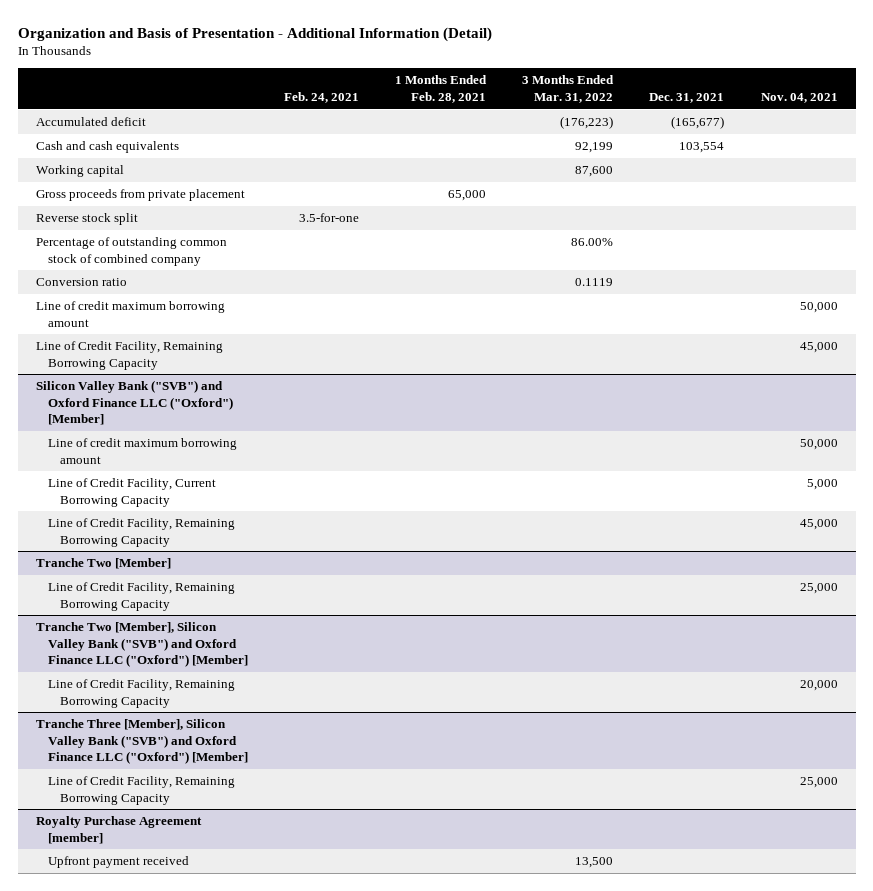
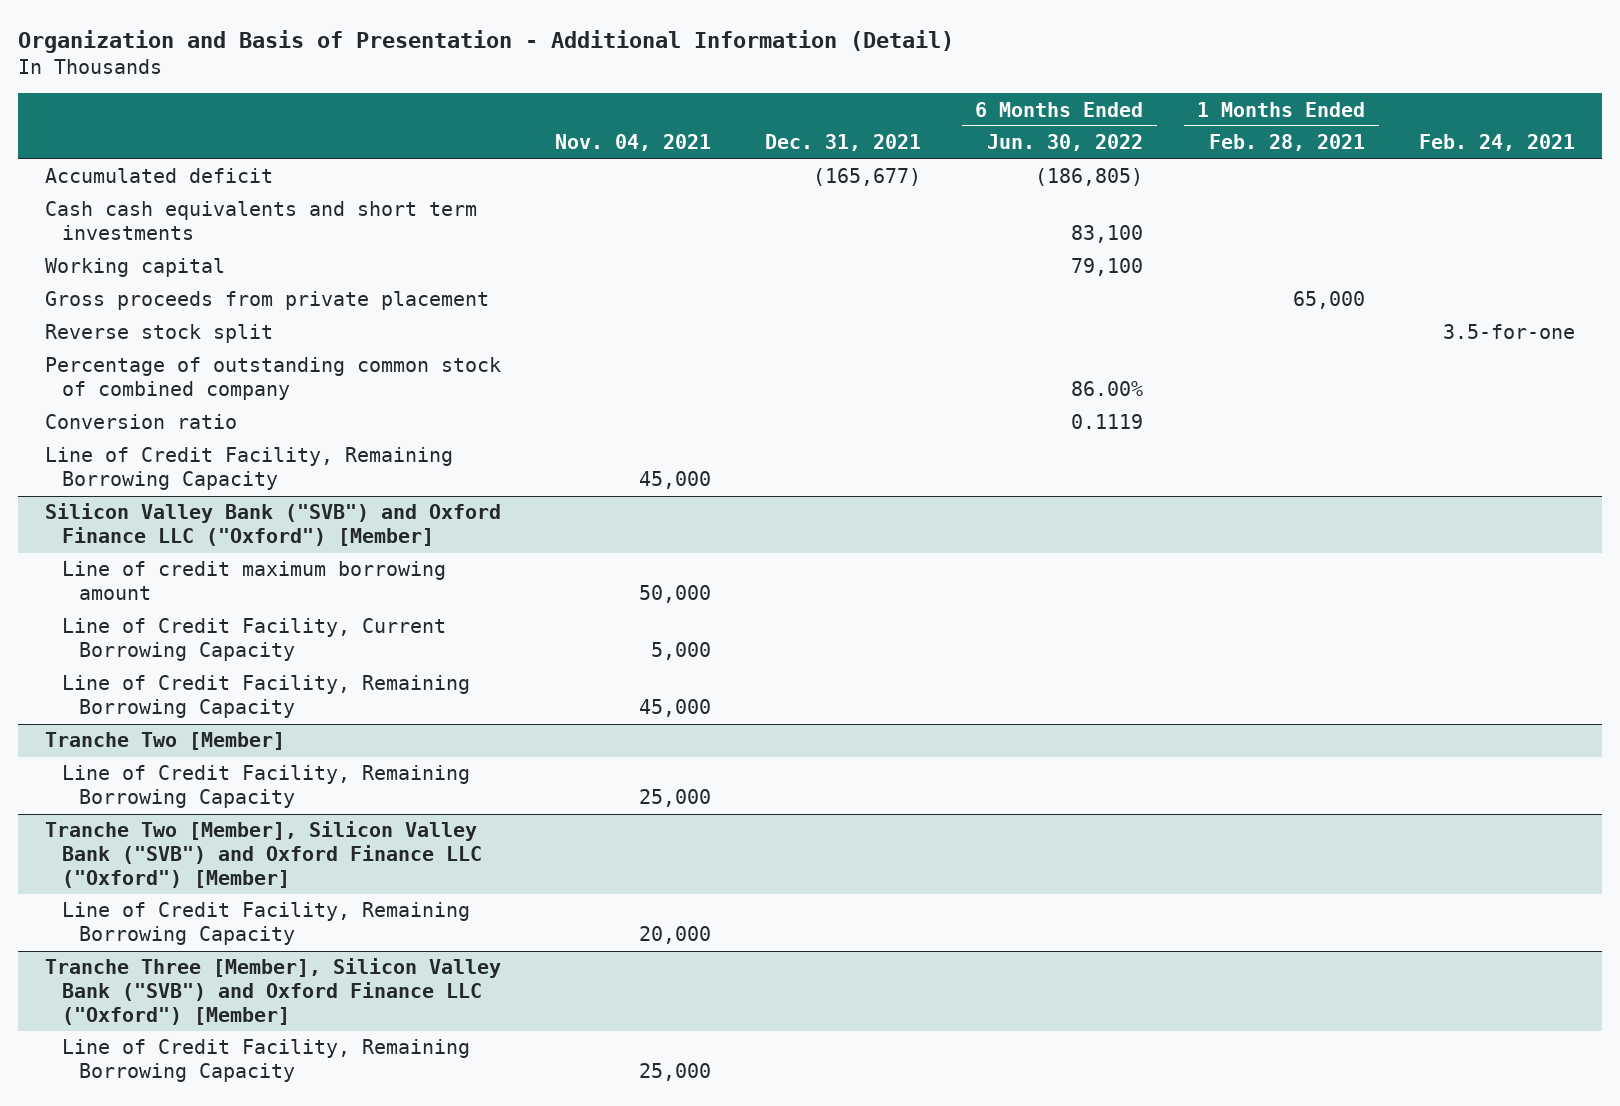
- | Feb. 24, 2021 | 1 Months Ended Feb. 28, 2021 | 3 Months Ended Mar. 31, 2022 | Dec. 31, 2021 | Nov. 04, 2021
+ | Nov. 04, 2021 | Dec. 31, 2021 | 6 Months Ended Jun. 30, 2022 | 1 Months Ended Feb. 28, 2021 | Feb. 24, 2021
- Cash and cash equivalents | | | 92,199 | 103,554 |
+ Cash cash equivalents and short term investments | | | 83,100 | |
- Line of credit maximum borrowing amount | | | | | 50,000
- Royalty Purchase Agreement [member]
- Upfront payment received | | | 13,500 | |

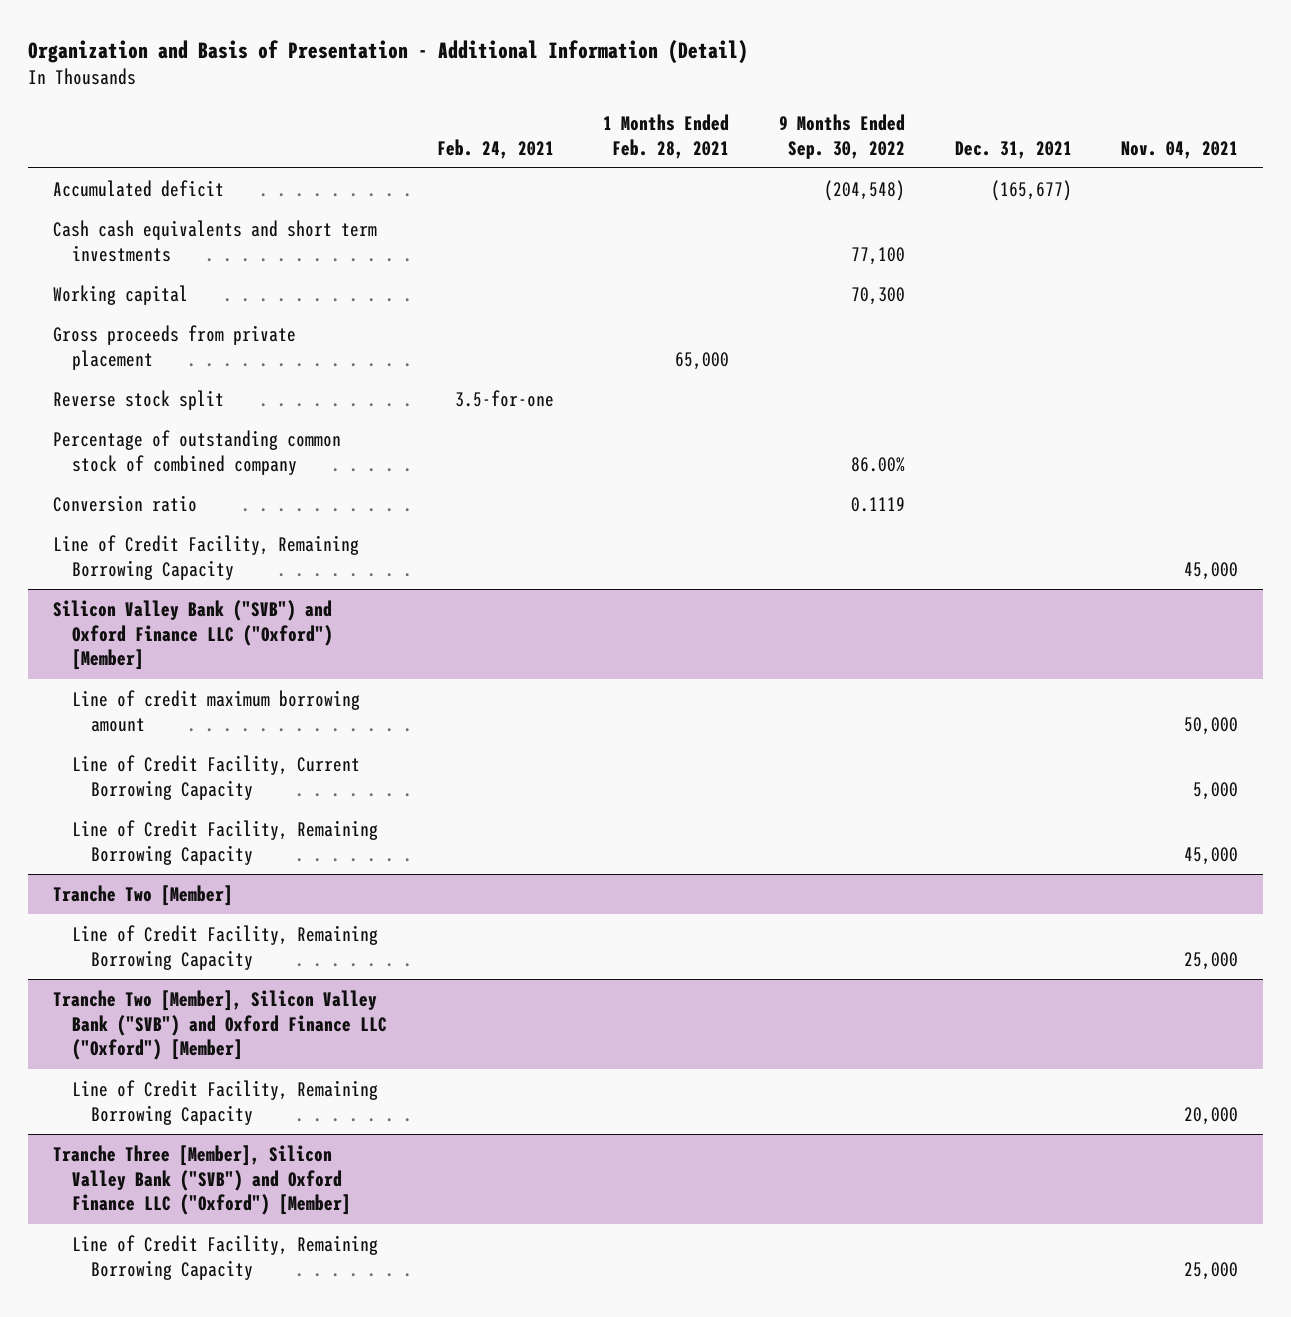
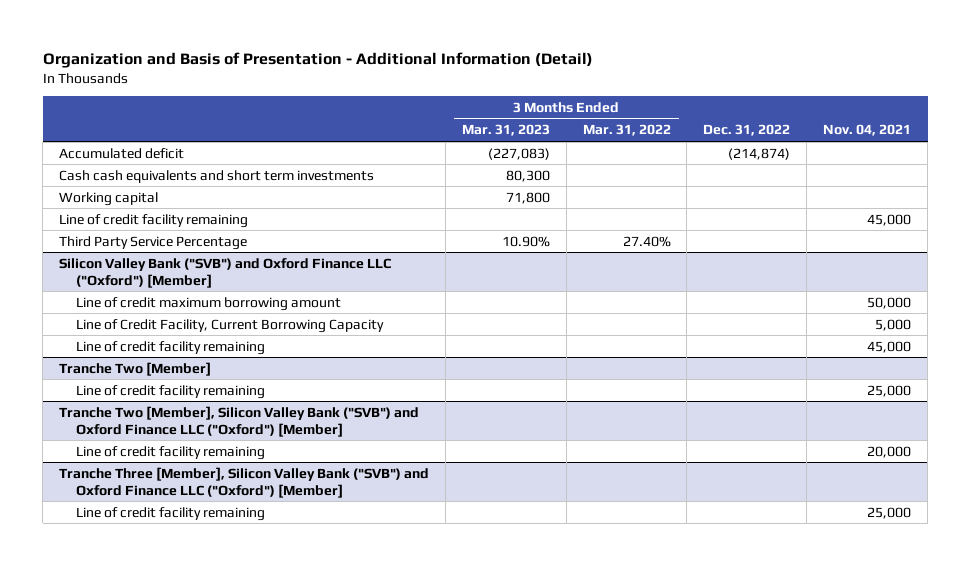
- | Feb. 24, 2021 | 1 Months Ended Feb. 28, 2021 | 9 Months Ended Sep. 30, 2022 | Dec. 31, 2021 | Nov. 04, 2021
+ | 3 Months Ended Mar. 31, 2023 | 3 Months Ended Mar. 31, 2022 | Dec. 31, 2022 | Nov. 04, 2021
- Gross proceeds from private placement | | 65,000 | | |
- Reverse stock split | 3.5-for-one | | | |
- Percentage of outstanding common stock of combined company | | | 86.00% | |
- Conversion ratio | | | 0.1119 | |
- Line of Credit Facility, Remaining Borrowing Capacity | | | | | 45,000
+ Line of credit facility remaining | | | | 45,000
+ Third Party Service Percentage | 10.90% | 27.40% | |
@ Silicon Valley Bank ("SVB") and Oxford Finance LLC ("Oxford") [Member]
- Line of Credit Facility, Remaining Borrowing Capacity | | | | | 45,000
+ Line of credit facility remaining | | | | 45,000
@ Tranche Two [Member]
- Line of Credit Facility, Remaining Borrowing Capacity | | | | | 25,000
+ Line of credit facility remaining | | | | 25,000
@ Tranche Two [Member], Silicon Valley Bank ("SVB") and Oxford Finance LLC ("Oxford") [Member]
- Line of Credit Facility, Remaining Borrowing Capacity | | | | | 20,000
+ Line of credit facility remaining | | | | 20,000
@ Tranche Three [Member], Silicon Valley Bank ("SVB") and Oxford Finance LLC ("Oxford") [Member]
- Line of Credit Facility, Remaining Borrowing Capacity | | | | | 25,000
+ Line of credit facility remaining | | | | 25,000

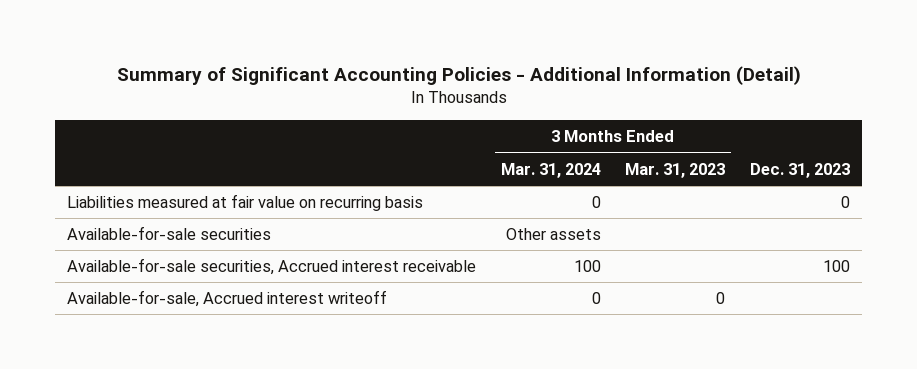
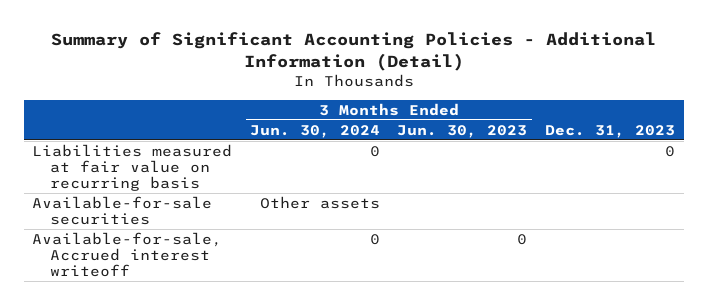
- | 3 Months Ended Mar. 31, 2024 | 3 Months Ended Mar. 31, 2023 | Dec. 31, 2023
+ | 3 Months Ended Jun. 30, 2024 | 3 Months Ended Jun. 30, 2023 | Dec. 31, 2023
- Available-for-sale securities, Accrued interest receivable | 100 | | 100

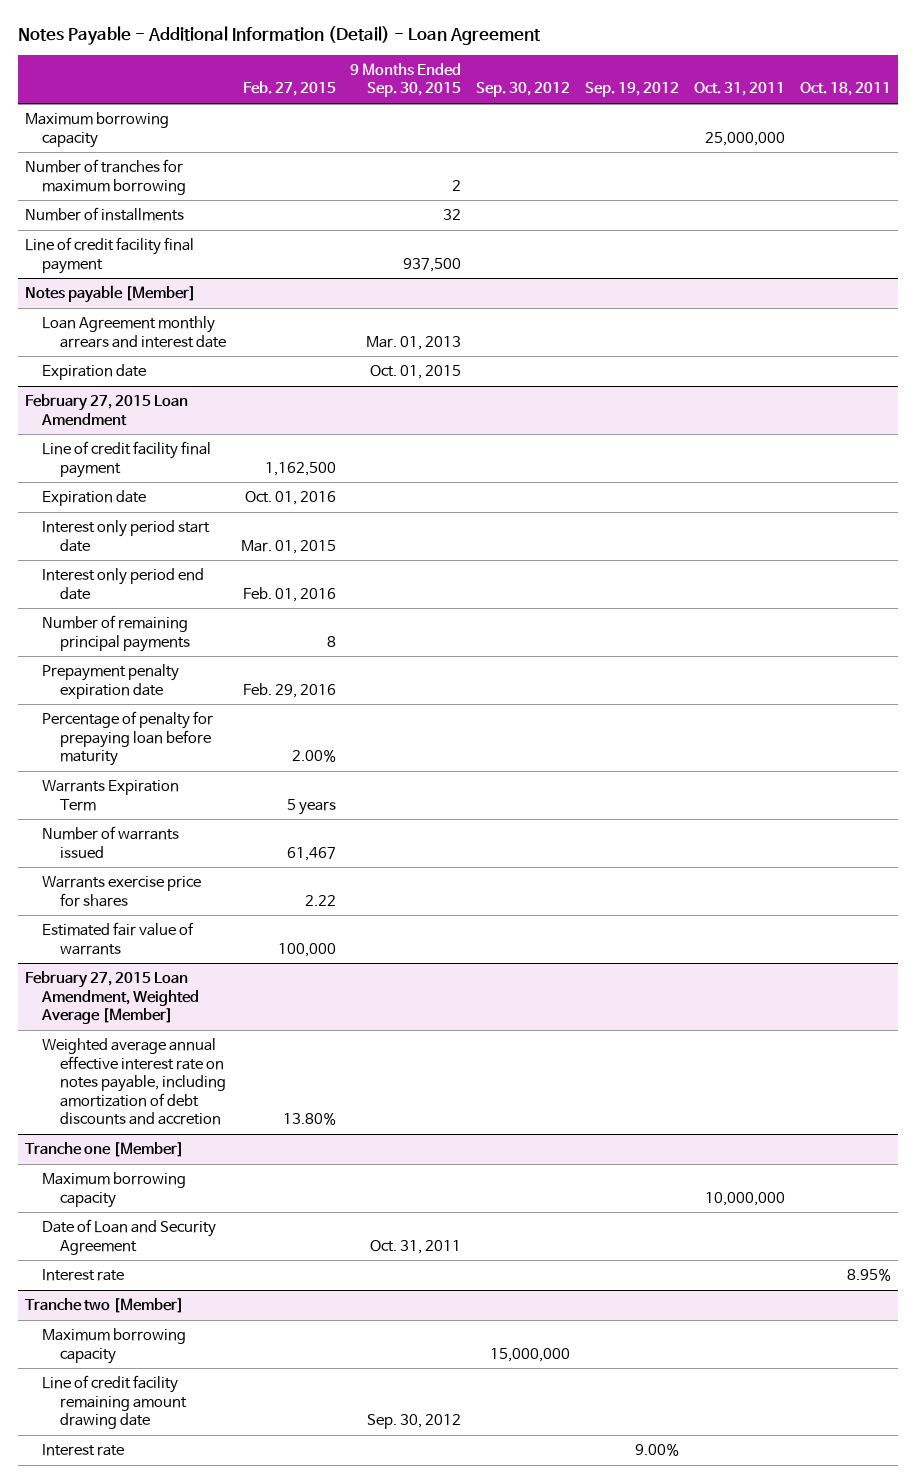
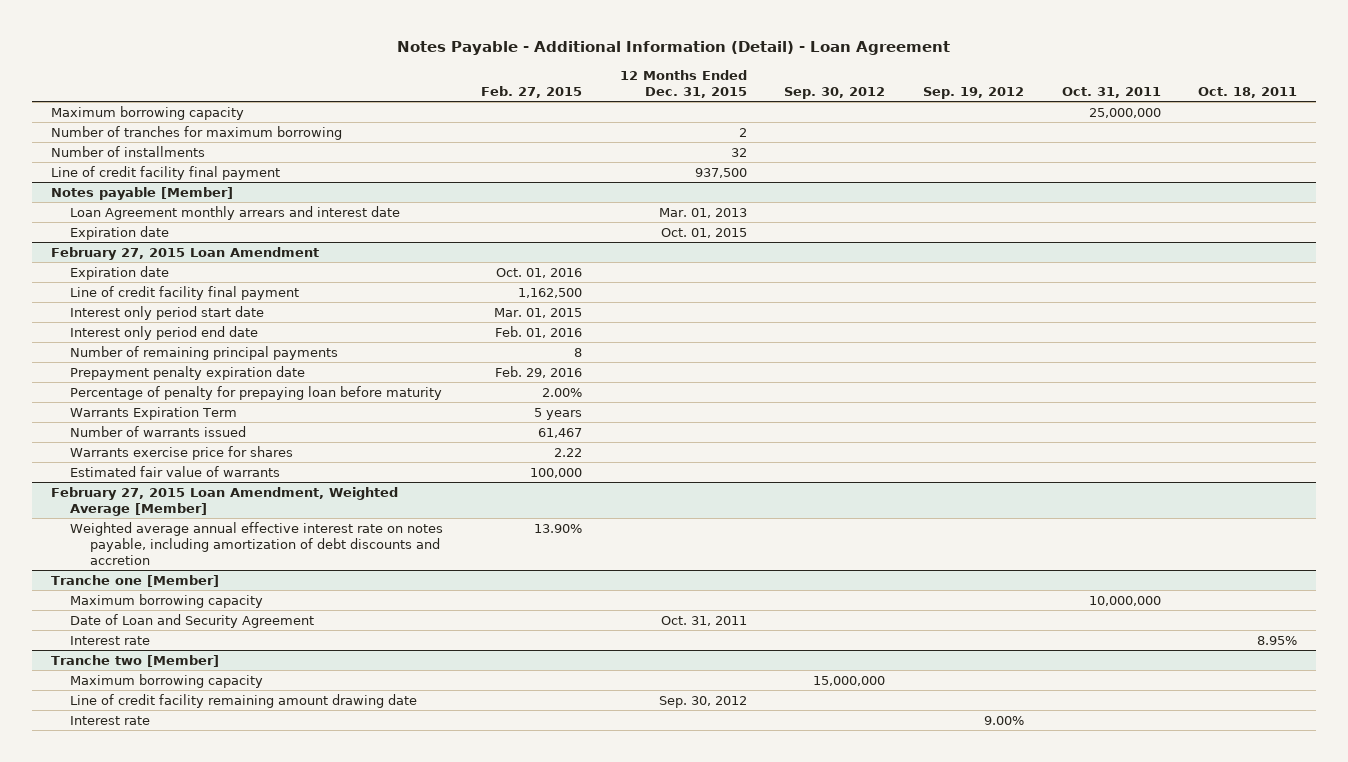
- | Feb. 27, 2015 | 9 Months Ended Sep. 30, 2015 | Sep. 30, 2012 | Sep. 19, 2012 | Oct. 31, 2011 | Oct. 18, 2011
+ | Feb. 27, 2015 | 12 Months Ended Dec. 31, 2015 | Sep. 30, 2012 | Sep. 19, 2012 | Oct. 31, 2011 | Oct. 18, 2011
@ February 27, 2015 Loan Amendment
moved down: Line of credit facility final payment | 1,162,500 | | | | |
@ February 27, 2015 Loan Amendment, Weighted Average [Member]
- Weighted average annual effective interest rate on notes payable, including amortization of debt discounts and accretion | 13.80% | | | | |
+ Weighted average annual effective interest rate on notes payable, including amortization of debt discounts and accretion | 13.90% | | | | |

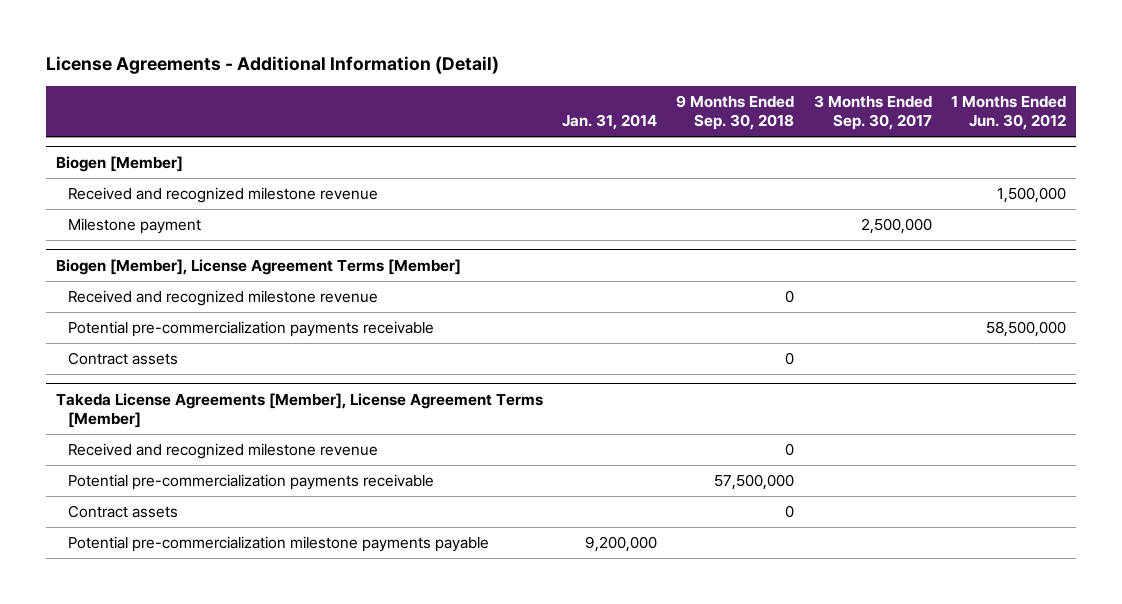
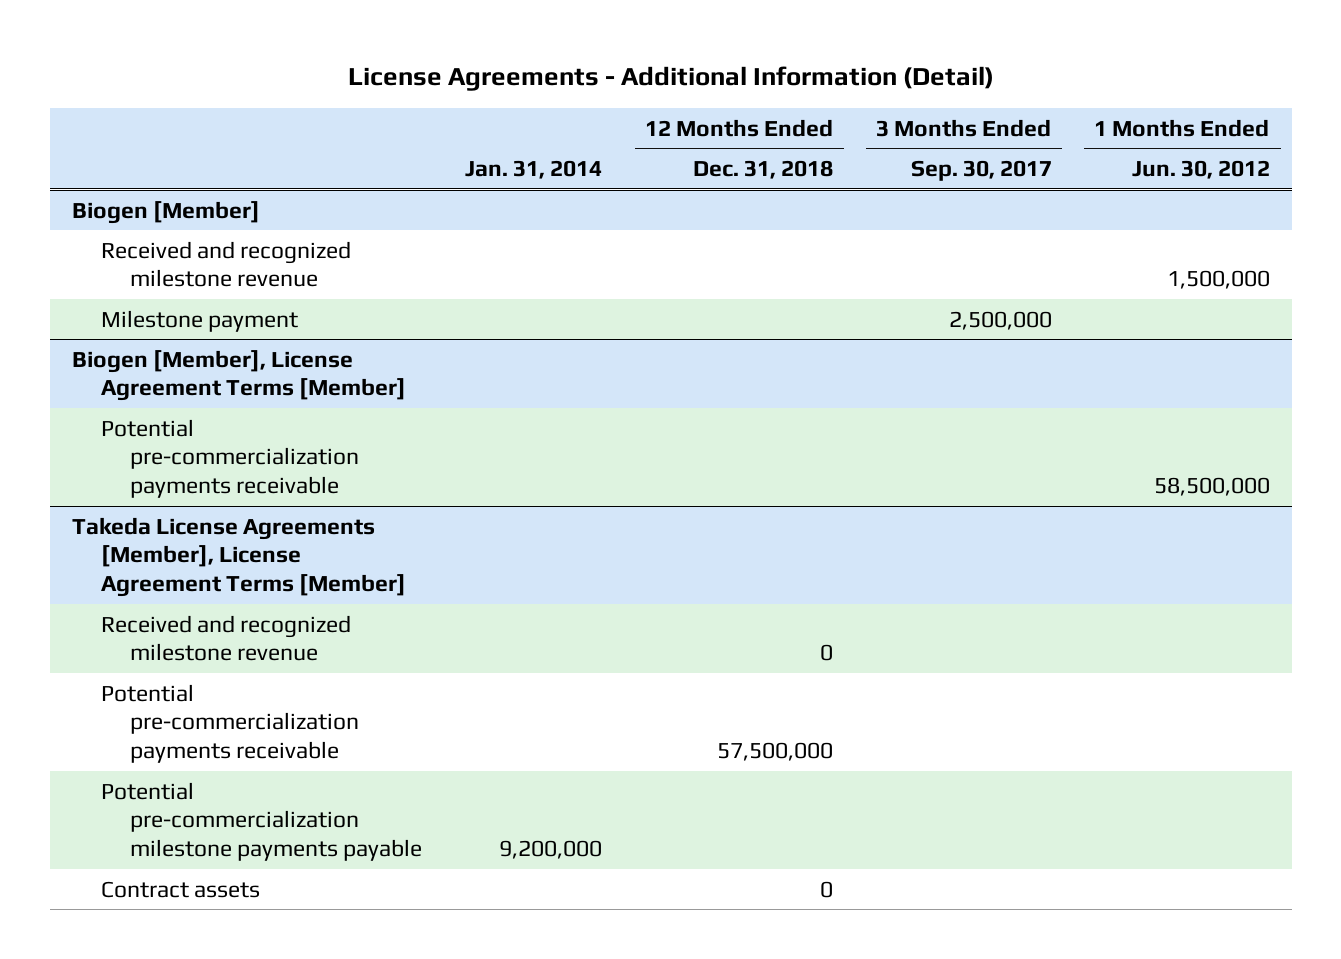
- | Jan. 31, 2014 | 9 Months Ended Sep. 30, 2018 | 3 Months Ended Sep. 30, 2017 | 1 Months Ended Jun. 30, 2012
+ | Jan. 31, 2014 | 12 Months Ended Dec. 31, 2018 | 3 Months Ended Sep. 30, 2017 | 1 Months Ended Jun. 30, 2012
@ Biogen [Member], License Agreement Terms [Member]
- Received and recognized milestone revenue | | 0 | |
- Contract assets | | 0 | |
@ Takeda License Agreements [Member], License Agreement Terms [Member]
moved down: Contract assets | | 0 | |

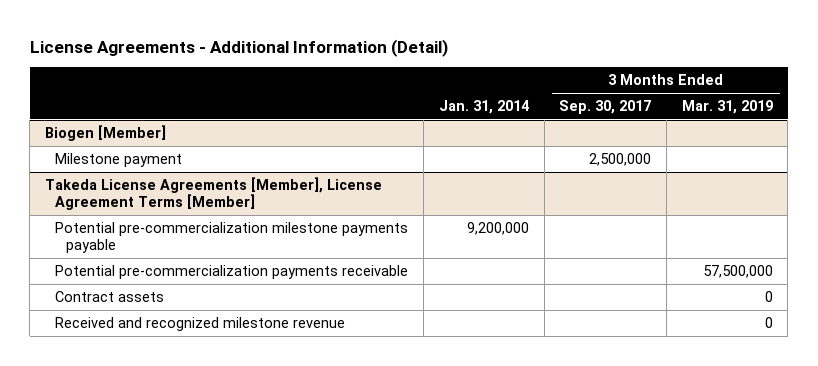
- | Jan. 31, 2014 | 12 Months Ended Dec. 31, 2018 | 3 Months Ended Sep. 30, 2017 | 1 Months Ended Jun. 30, 2012
+ | Jan. 31, 2014 | 3 Months Ended Sep. 30, 2017 | 3 Months Ended Mar. 31, 2019
@ Biogen [Member]
- Received and recognized milestone revenue | | | | 1,500,000
- Biogen [Member], License Agreement Terms [Member]
- Potential pre-commercialization payments receivable | | | | 58,500,000
@ Takeda License Agreements [Member], License Agreement Terms [Member]
moved down: Potential pre-commercialization payments receivable | | | 57,500,000
moved down: Received and recognized milestone revenue | | | 0

